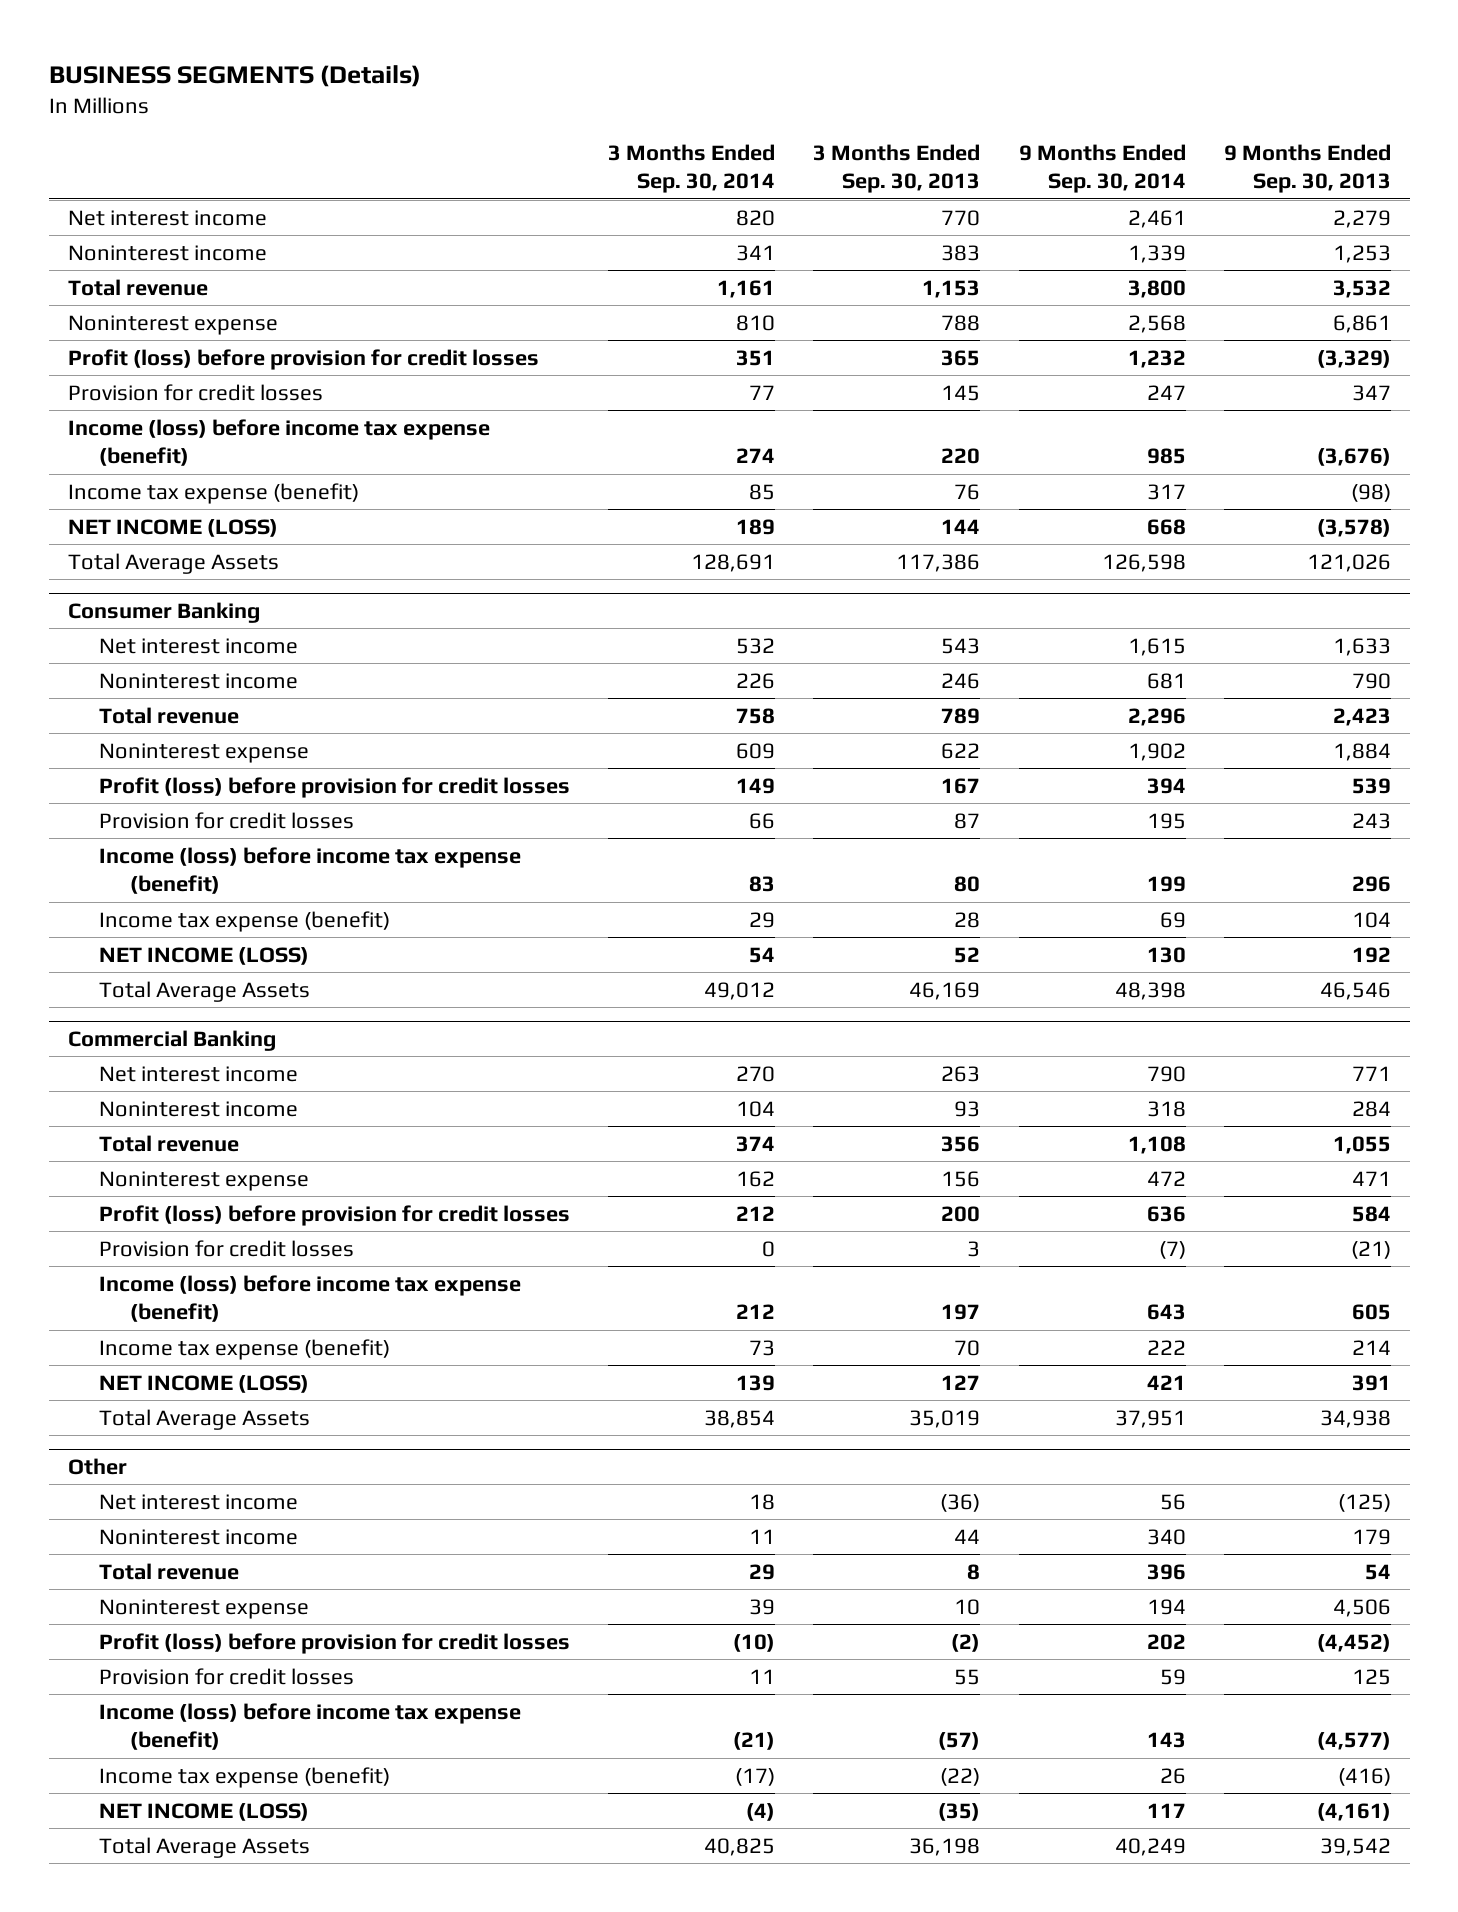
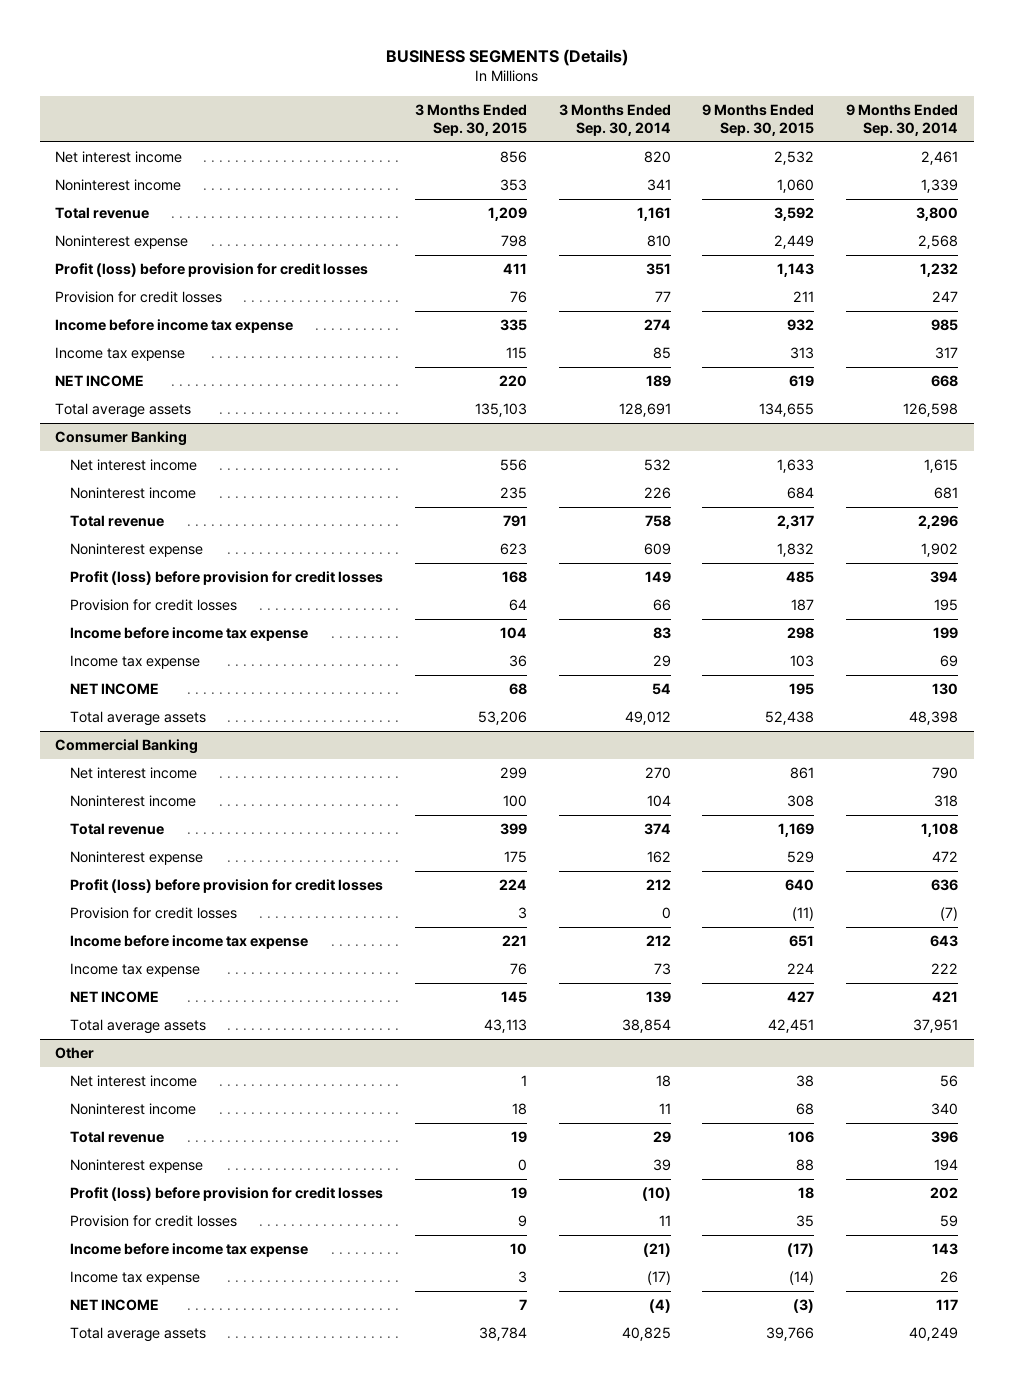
- | 3 Months Ended Sep. 30, 2014 | 3 Months Ended Sep. 30, 2013 | 9 Months Ended Sep. 30, 2014 | 9 Months Ended Sep. 30, 2013
+ | 3 Months Ended Sep. 30, 2015 | 3 Months Ended Sep. 30, 2014 | 9 Months Ended Sep. 30, 2015 | 9 Months Ended Sep. 30, 2014
- Income (loss) before income tax expense (benefit) | 274 | 220 | 985 | (3,676)
- Income tax expense (benefit) | 85 | 76 | 317 | (98)
- NET INCOME (LOSS) | 189 | 144 | 668 | (3,578)
- Total Average Assets | 128,691 | 117,386 | 126,598 | 121,026
+ Income before income tax expense | 335 | 274 | 932 | 985
+ Income tax expense | 115 | 85 | 313 | 317
+ NET INCOME | 220 | 189 | 619 | 668
+ Total average assets | 135,103 | 128,691 | 134,655 | 126,598
@ Consumer Banking
- Income (loss) before income tax expense (benefit) | 83 | 80 | 199 | 296
- Income tax expense (benefit) | 29 | 28 | 69 | 104
- NET INCOME (LOSS) | 54 | 52 | 130 | 192
- Total Average Assets | 49,012 | 46,169 | 48,398 | 46,546
+ Income before income tax expense | 104 | 83 | 298 | 199
+ Income tax expense | 36 | 29 | 103 | 69
+ NET INCOME | 68 | 54 | 195 | 130
+ Total average assets | 53,206 | 49,012 | 52,438 | 48,398
@ Commercial Banking
- Income (loss) before income tax expense (benefit) | 212 | 197 | 643 | 605
- Income tax expense (benefit) | 73 | 70 | 222 | 214
- NET INCOME (LOSS) | 139 | 127 | 421 | 391
- Total Average Assets | 38,854 | 35,019 | 37,951 | 34,938
+ Income before income tax expense | 221 | 212 | 651 | 643
+ Income tax expense | 76 | 73 | 224 | 222
+ NET INCOME | 145 | 139 | 427 | 421
+ Total average assets | 43,113 | 38,854 | 42,451 | 37,951
@ Other
- Income (loss) before income tax expense (benefit) | (21) | (57) | 143 | (4,577)
- Income tax expense (benefit) | (17) | (22) | 26 | (416)
- NET INCOME (LOSS) | (4) | (35) | 117 | (4,161)
- Total Average Assets | 40,825 | 36,198 | 40,249 | 39,542
+ Income before income tax expense | 10 | (21) | (17) | 143
+ Income tax expense | 3 | (17) | (14) | 26
+ NET INCOME | 7 | (4) | (3) | 117
+ Total average assets | 38,784 | 40,825 | 39,766 | 40,249

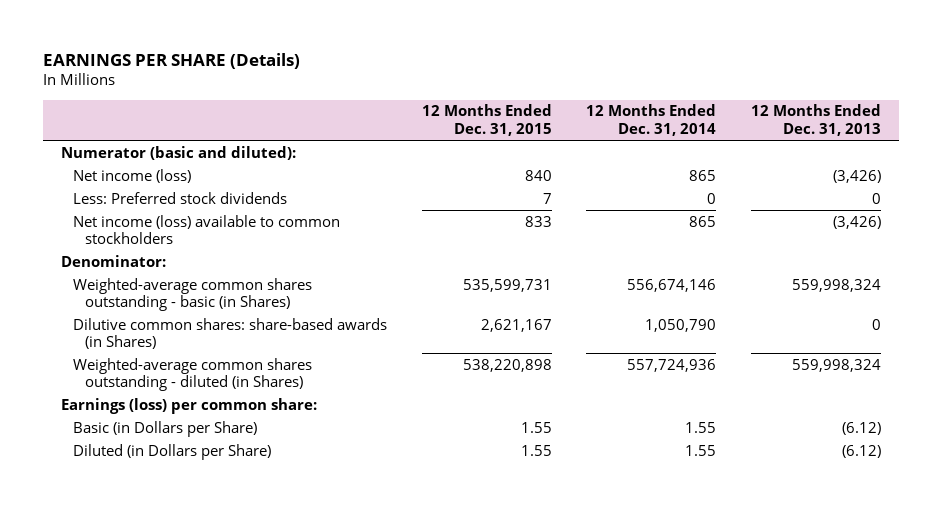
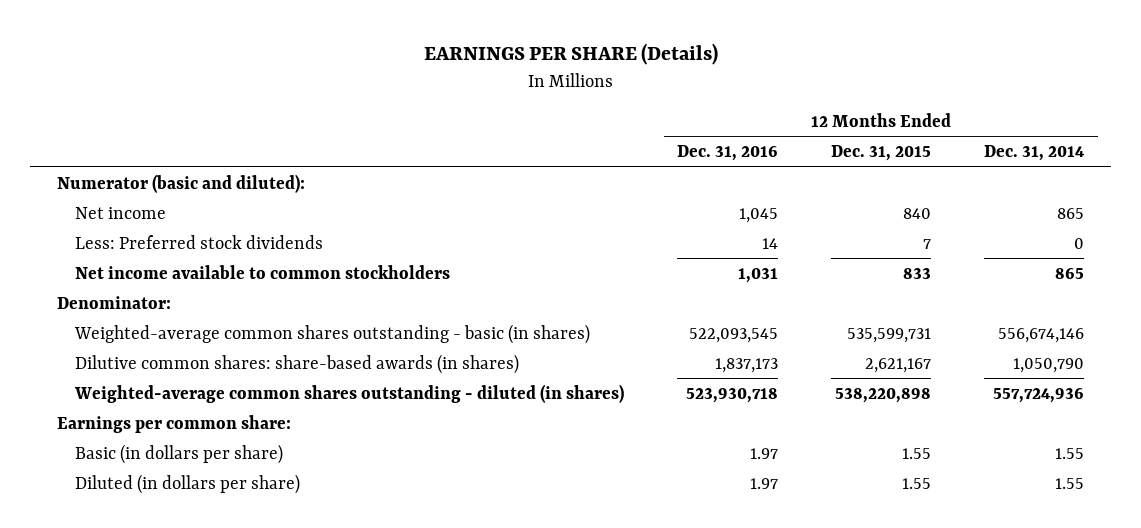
- | 12 Months Ended Dec. 31, 2015 | 12 Months Ended Dec. 31, 2014 | 12 Months Ended Dec. 31, 2013
+ | 12 Months Ended Dec. 31, 2016 | 12 Months Ended Dec. 31, 2015 | 12 Months Ended Dec. 31, 2014
- Net income (loss) | 840 | 865 | (3,426)
+ Net income | 1,045 | 840 | 865
- Net income (loss) available to common stockholders | 833 | 865 | (3,426)
+ Net income available to common stockholders | 1,031 | 833 | 865
- Weighted-average common shares outstanding - basic (in Shares) | 535,599,731 | 556,674,146 | 559,998,324
- Dilutive common shares: share-based awards (in Shares) | 2,621,167 | 1,050,790 | 0
- Weighted-average common shares outstanding - diluted (in Shares) | 538,220,898 | 557,724,936 | 559,998,324
- Earnings (loss) per common share:
- Basic (in Dollars per Share) | 1.55 | 1.55 | (6.12)
- Diluted (in Dollars per Share) | 1.55 | 1.55 | (6.12)
+ Weighted-average common shares outstanding - basic (in shares) | 522,093,545 | 535,599,731 | 556,674,146
+ Dilutive common shares: share-based awards (in shares) | 1,837,173 | 2,621,167 | 1,050,790
+ Weighted-average common shares outstanding - diluted (in shares) | 523,930,718 | 538,220,898 | 557,724,936
+ Earnings per common share:
+ Basic (in dollars per share) | 1.97 | 1.55 | 1.55
+ Diluted (in dollars per share) | 1.97 | 1.55 | 1.55

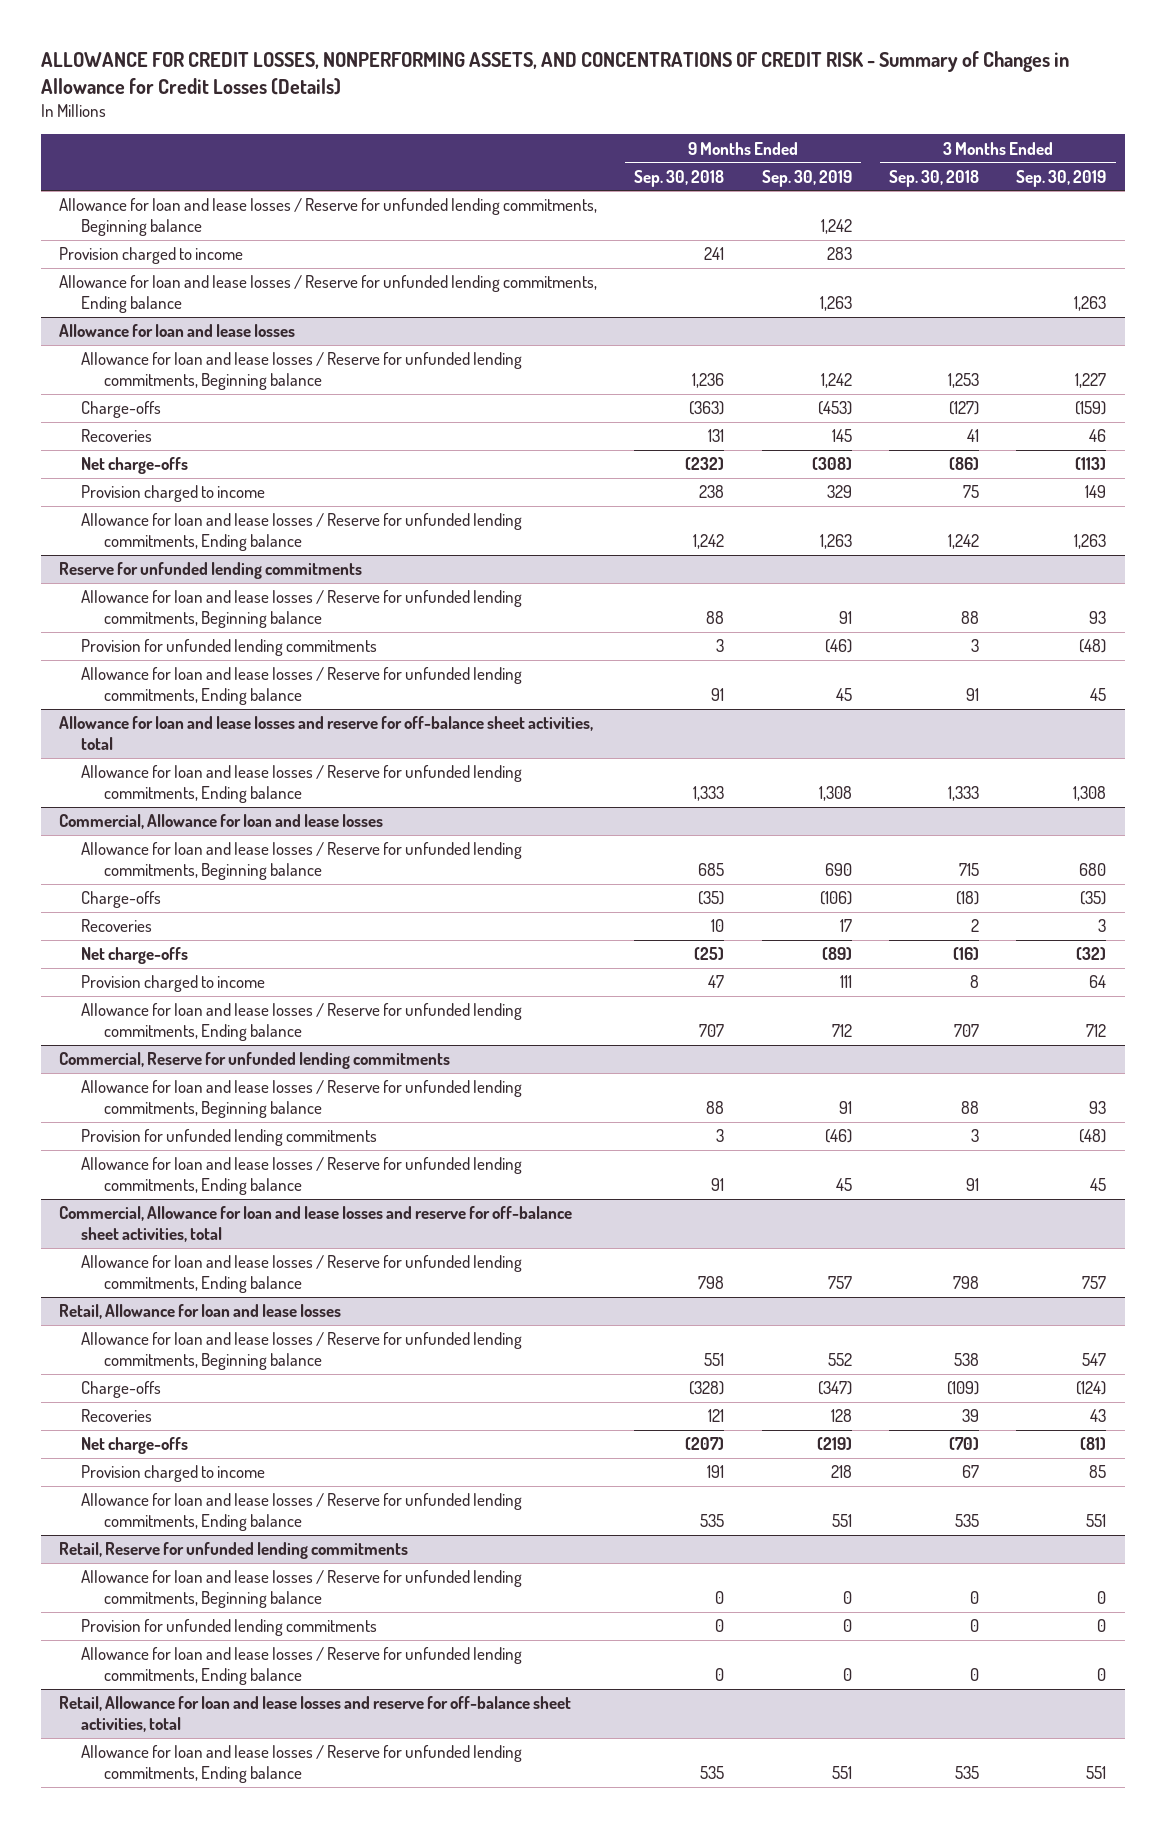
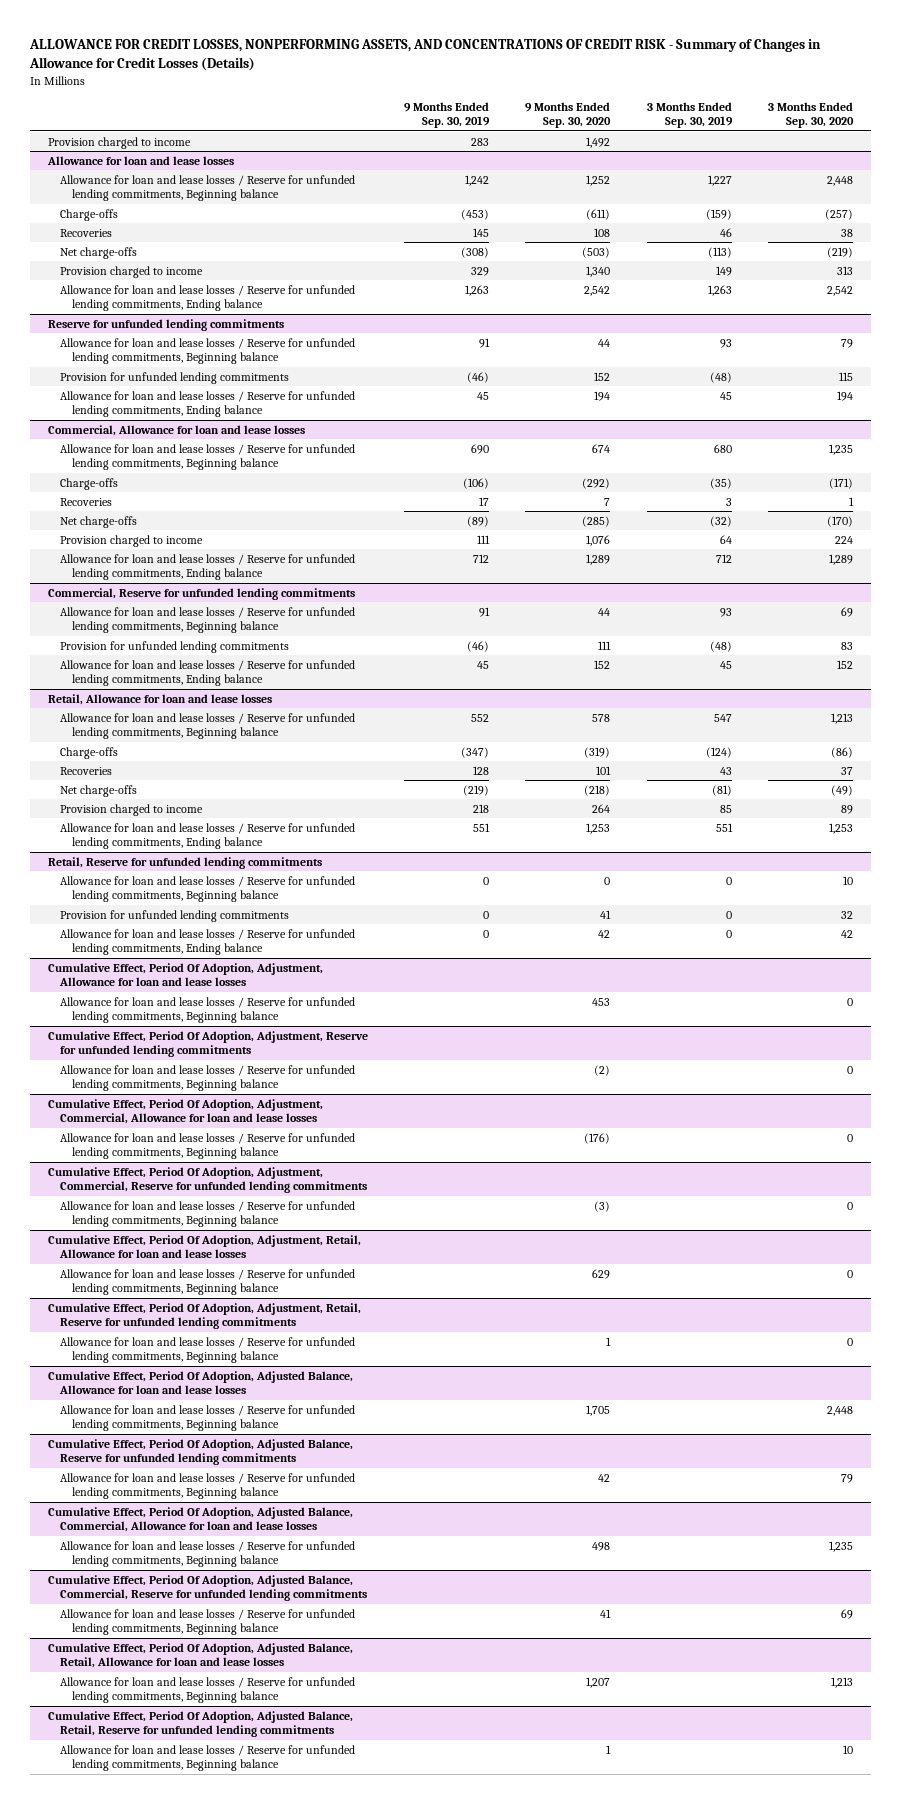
- | 9 Months Ended Sep. 30, 2018 | 9 Months Ended Sep. 30, 2019 | 3 Months Ended Sep. 30, 2018 | 3 Months Ended Sep. 30, 2019
+ | 9 Months Ended Sep. 30, 2019 | 9 Months Ended Sep. 30, 2020 | 3 Months Ended Sep. 30, 2019 | 3 Months Ended Sep. 30, 2020
- Allowance for loan and lease losses / Reserve for unfunded lending commitments, Beginning balance | | 1,242 | |
- Allowance for loan and lease losses / Reserve for unfunded lending commitments, Ending balance | | 1,263 | | 1,263
- Allowance for loan and lease losses and reserve for off-balance sheet activities, total
- Allowance for loan and lease losses / Reserve for unfunded lending commitments, Ending balance | 1,333 | 1,308 | 1,333 | 1,308
- Commercial, Allowance for loan and lease losses and reserve for off-balance sheet activities, total
- Allowance for loan and lease losses / Reserve for unfunded lending commitments, Ending balance | 798 | 757 | 798 | 757
- Retail, Allowance for loan and lease losses and reserve for off-balance sheet activities, total
- Allowance for loan and lease losses / Reserve for unfunded lending commitments, Ending balance | 535 | 551 | 535 | 551
+ Cumulative Effect, Period Of Adoption, Adjustment, Allowance for loan and lease losses
+ Allowance for loan and lease losses / Reserve for unfunded lending commitments, Beginning balance | | 453 | | 0
+ Cumulative Effect, Period Of Adoption, Adjustment, Reserve for unfunded lending commitments
+ Allowance for loan and lease losses / Reserve for unfunded lending commitments, Beginning balance | | (2) | | 0
+ Cumulative Effect, Period Of Adoption, Adjustment, Commercial, Allowance for loan and lease losses
+ Allowance for loan and lease losses / Reserve for unfunded lending commitments, Beginning balance | | (176) | | 0
+ Cumulative Effect, Period Of Adoption, Adjustment, Commercial, Reserve for unfunded lending commitments
+ Allowance for loan and lease losses / Reserve for unfunded lending commitments, Beginning balance | | (3) | | 0
+ Cumulative Effect, Period Of Adoption, Adjustment, Retail, Allowance for loan and lease losses
+ Allowance for loan and lease losses / Reserve for unfunded lending commitments, Beginning balance | | 629 | | 0
+ Cumulative Effect, Period Of Adoption, Adjustment, Retail, Reserve for unfunded lending commitments
+ Allowance for loan and lease losses / Reserve for unfunded lending commitments, Beginning balance | | 1 | | 0
+ Cumulative Effect, Period Of Adoption, Adjusted Balance, Allowance for loan and lease losses
+ Allowance for loan and lease losses / Reserve for unfunded lending commitments, Beginning balance | | 1,705 | | 2,448
+ Cumulative Effect, Period Of Adoption, Adjusted Balance, Reserve for unfunded lending commitments
+ Allowance for loan and lease losses / Reserve for unfunded lending commitments, Beginning balance | | 42 | | 79
+ Cumulative Effect, Period Of Adoption, Adjusted Balance, Commercial, Allowance for loan and lease losses
+ Allowance for loan and lease losses / Reserve for unfunded lending commitments, Beginning balance | | 498 | | 1,235
+ Cumulative Effect, Period Of Adoption, Adjusted Balance, Commercial, Reserve for unfunded lending commitments
+ Allowance for loan and lease losses / Reserve for unfunded lending commitments, Beginning balance | | 41 | | 69
+ Cumulative Effect, Period Of Adoption, Adjusted Balance, Retail, Allowance for loan and lease losses
+ Allowance for loan and lease losses / Reserve for unfunded lending commitments, Beginning balance | | 1,207 | | 1,213
+ Cumulative Effect, Period Of Adoption, Adjusted Balance, Retail, Reserve for unfunded lending commitments
+ Allowance for loan and lease losses / Reserve for unfunded lending commitments, Beginning balance | | 1 | | 10

